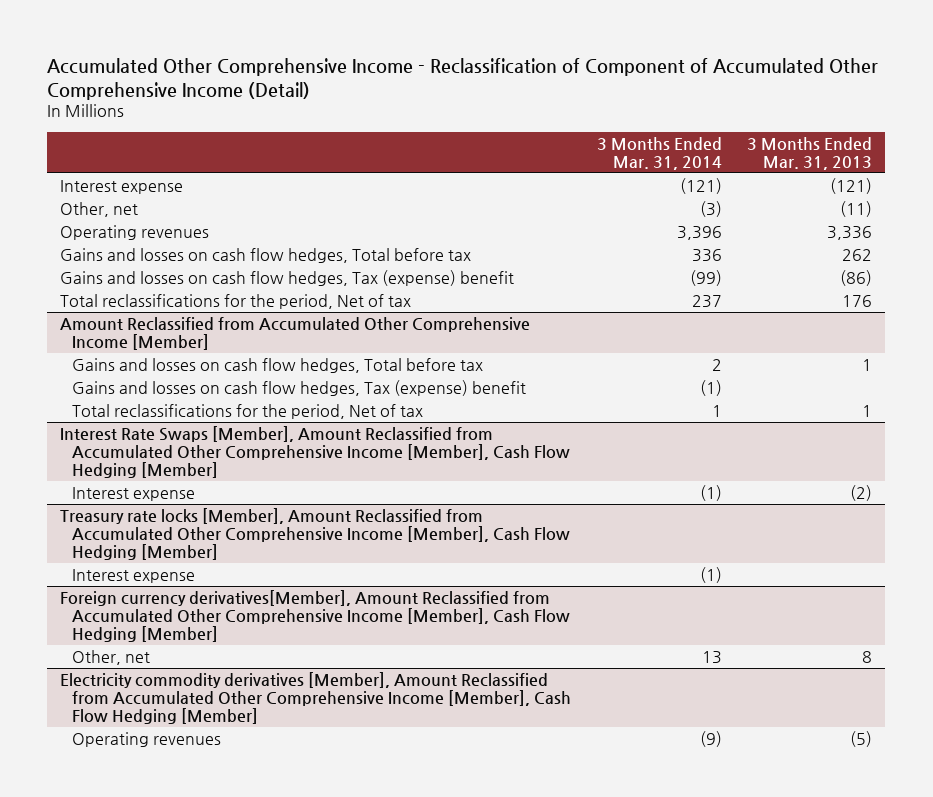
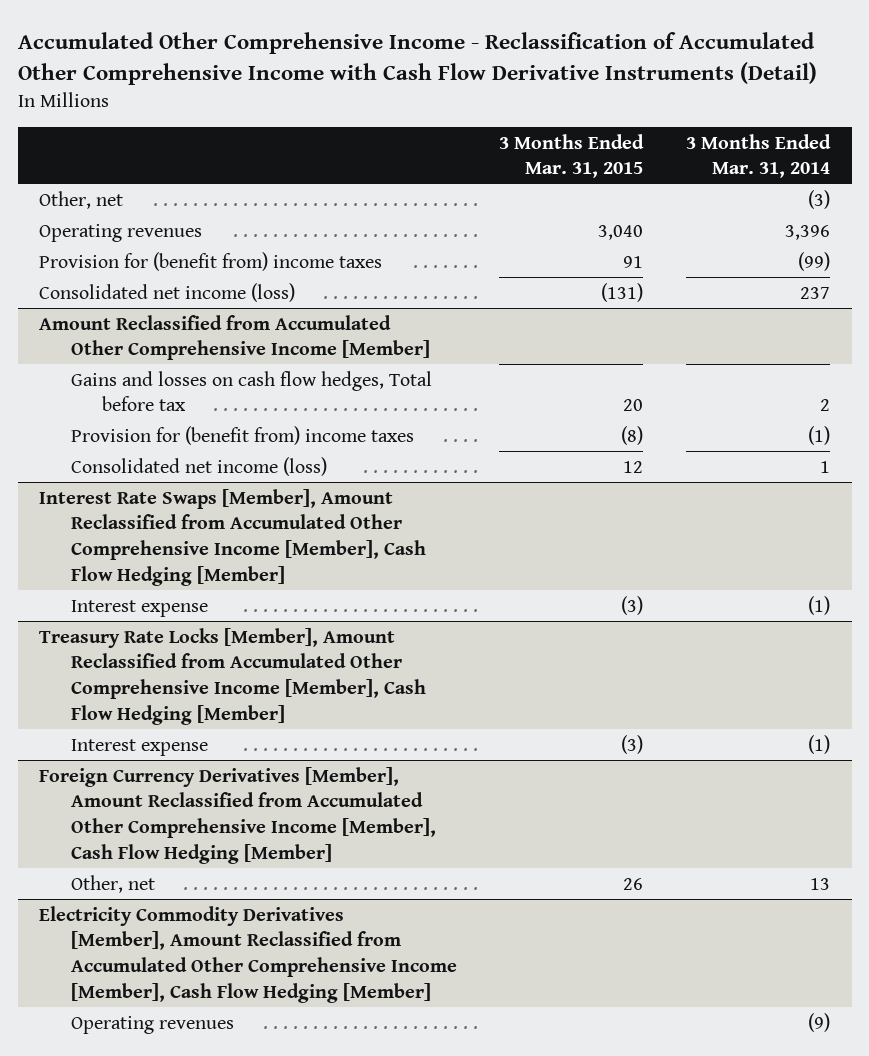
- Accumulated Other Comprehensive Income - Reclassification of Component of Accumulated Other Comprehensive Income (Detail)
+ Accumulated Other Comprehensive Income - Reclassification of Accumulated Other Comprehensive Income with Cash Flow Derivative Instruments (Detail)
- | 3 Months Ended Mar. 31, 2014 | 3 Months Ended Mar. 31, 2013
+ | 3 Months Ended Mar. 31, 2015 | 3 Months Ended Mar. 31, 2014
- Interest expense | (121) | (121)
- Gains and losses on cash flow hedges, Total before tax | 336 | 262
- Gains and losses on cash flow hedges, Tax (expense) benefit | (99) | (86)
- Total reclassifications for the period, Net of tax | 237 | 176
+ Provision for (benefit from) income taxes | 91 | (99)
+ Consolidated net income (loss) | (131) | 237
@ Amount Reclassified from Accumulated Other Comprehensive Income [Member]
- Gains and losses on cash flow hedges, Tax (expense) benefit | (1) |
- Total reclassifications for the period, Net of tax | 1 | 1
+ Provision for (benefit from) income taxes | (8) | (1)
+ Consolidated net income (loss) | 12 | 1
- Treasury rate locks [Member], Amount Reclassified from Accumulated Other Comprehensive Income [Member], Cash Flow Hedging [Member]
+ Treasury Rate Locks [Member], Amount Reclassified from Accumulated Other Comprehensive Income [Member], Cash Flow Hedging [Member]
- Foreign currency derivatives[Member], Amount Reclassified from Accumulated Other Comprehensive Income [Member], Cash Flow Hedging [Member]
+ Foreign Currency Derivatives [Member], Amount Reclassified from Accumulated Other Comprehensive Income [Member], Cash Flow Hedging [Member]
- Electricity commodity derivatives [Member], Amount Reclassified from Accumulated Other Comprehensive Income [Member], Cash Flow Hedging [Member]
+ Electricity Commodity Derivatives [Member], Amount Reclassified from Accumulated Other Comprehensive Income [Member], Cash Flow Hedging [Member]

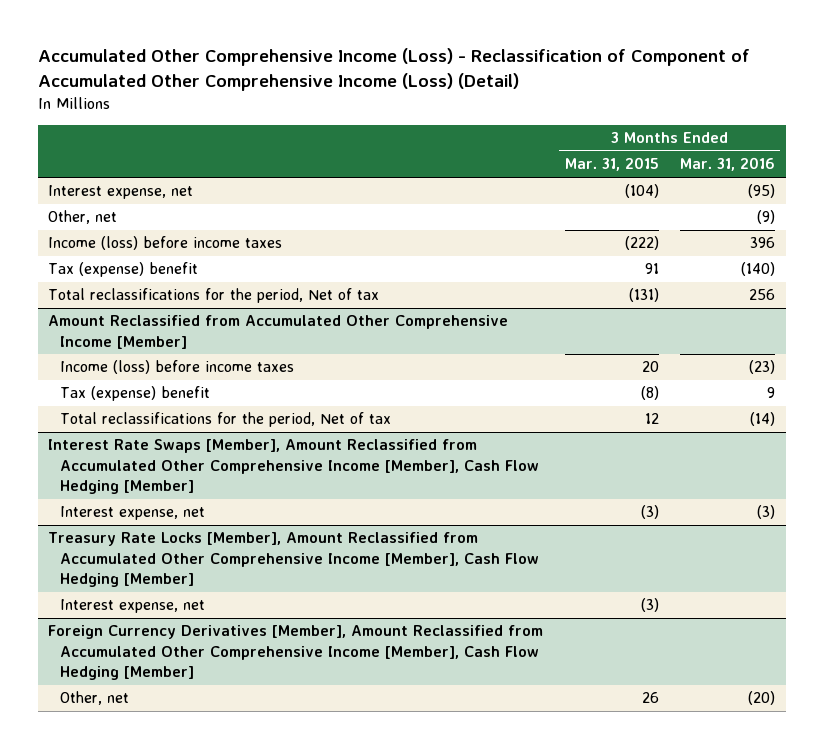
- Accumulated Other Comprehensive Income - Reclassification of Accumulated Other Comprehensive Income with Cash Flow Derivative Instruments (Detail)
+ Accumulated Other Comprehensive Income (Loss) - Reclassification of Component of Accumulated Other Comprehensive Income (Loss) (Detail)
- | 3 Months Ended Mar. 31, 2015 | 3 Months Ended Mar. 31, 2014
+ | 3 Months Ended Mar. 31, 2015 | 3 Months Ended Mar. 31, 2016
+ Interest expense, net | (104) | (95)
- Operating revenues | 3,040 | 3,396
- Provision for (benefit from) income taxes | 91 | (99)
- Consolidated net income (loss) | (131) | 237
+ Income (loss) before income taxes | (222) | 396
+ Tax (expense) benefit | 91 | (140)
+ Total reclassifications for the period, Net of tax | (131) | 256
@ Amount Reclassified from Accumulated Other Comprehensive Income [Member]
- Gains and losses on cash flow hedges, Total before tax | 20 | 2
- Provision for (benefit from) income taxes | (8) | (1)
- Consolidated net income (loss) | 12 | 1
+ Income (loss) before income taxes | 20 | (23)
+ Tax (expense) benefit | (8) | 9
+ Total reclassifications for the period, Net of tax | 12 | (14)
@ Interest Rate Swaps [Member], Amount Reclassified from Accumulated Other Comprehensive Income [Member], Cash Flow Hedging [Member]
- Interest expense | (3) | (1)
+ Interest expense, net | (3) | (3)
@ Treasury Rate Locks [Member], Amount Reclassified from Accumulated Other Comprehensive Income [Member], Cash Flow Hedging [Member]
- Interest expense | (3) | (1)
+ Interest expense, net | (3) |
- Electricity Commodity Derivatives [Member], Amount Reclassified from Accumulated Other Comprehensive Income [Member], Cash Flow Hedging [Member]
- Operating revenues | | (9)

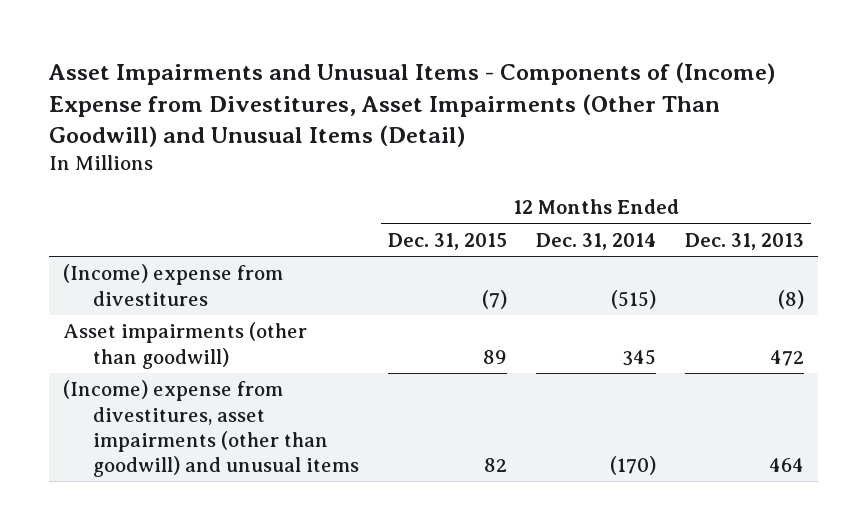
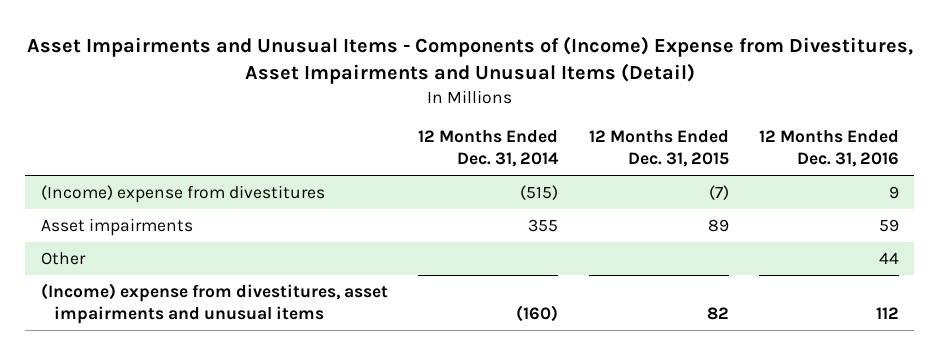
- Asset Impairments and Unusual Items - Components of (Income) Expense from Divestitures, Asset Impairments (Other Than Goodwill) and Unusual Items (Detail)
+ Asset Impairments and Unusual Items - Components of (Income) Expense from Divestitures, Asset Impairments and Unusual Items (Detail)
- | 12 Months Ended Dec. 31, 2015 | 12 Months Ended Dec. 31, 2014 | 12 Months Ended Dec. 31, 2013
+ | 12 Months Ended Dec. 31, 2014 | 12 Months Ended Dec. 31, 2015 | 12 Months Ended Dec. 31, 2016
- Asset impairments (other than goodwill) | 89 | 345 | 472
- (Income) expense from divestitures, asset impairments (other than goodwill) and unusual items | 82 | (170) | 464
+ Asset impairments | 355 | 89 | 59
+ Other | | | 44
+ (Income) expense from divestitures, asset impairments and unusual items | (160) | 82 | 112

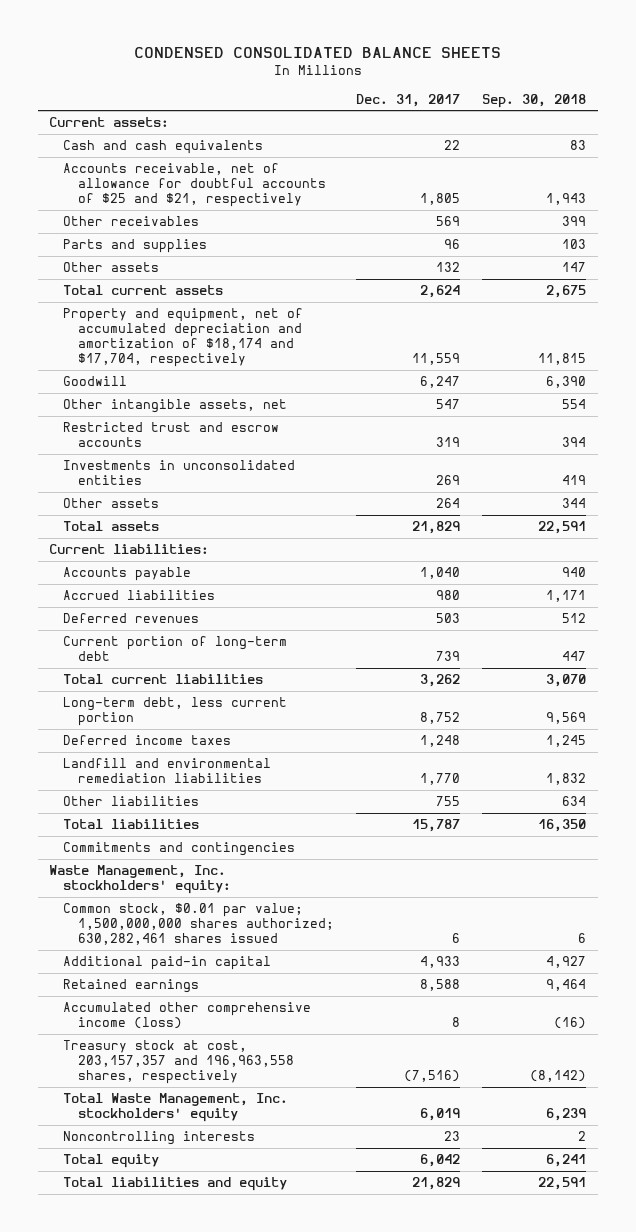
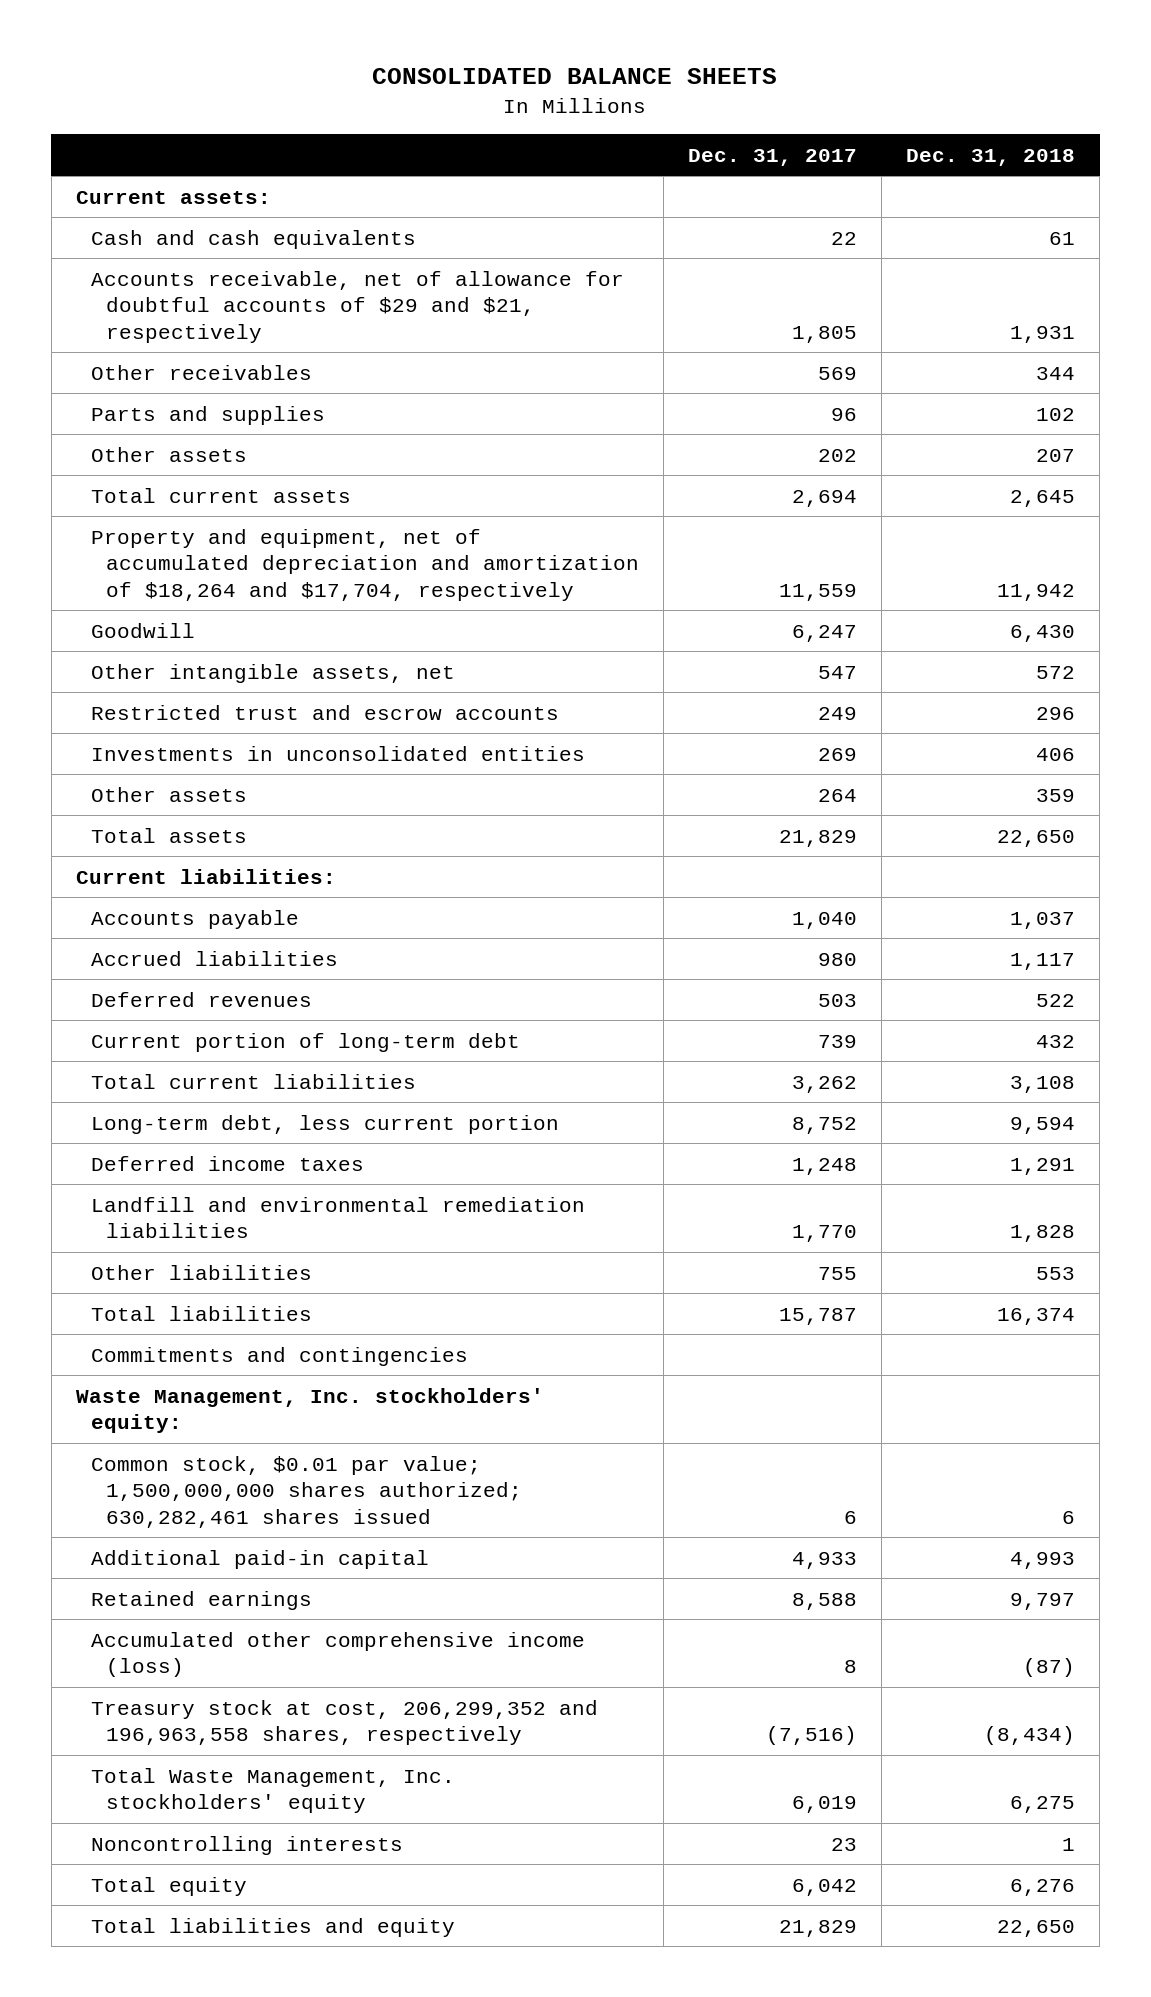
- CONDENSED CONSOLIDATED BALANCE SHEETS
+ CONSOLIDATED BALANCE SHEETS
- | Dec. 31, 2017 | Sep. 30, 2018
+ | Dec. 31, 2017 | Dec. 31, 2018
- Accounts receivable, net of allowance for doubtful accounts of $25 and $21, respectively | 1,805 | 1,943
+ Accounts receivable, net of allowance for doubtful accounts of $29 and $21, respectively | 1,805 | 1,931
- Other assets | 132 | 147
- Total current assets | 2,624 | 2,675
- Property and equipment, net of accumulated depreciation and amortization of $18,174 and $17,704, respectively | 11,559 | 11,815
+ Other assets | 202 | 207
+ Total current assets | 2,694 | 2,645
+ Property and equipment, net of accumulated depreciation and amortization of $18,264 and $17,704, respectively | 11,559 | 11,942
- Restricted trust and escrow accounts | 319 | 394
+ Restricted trust and escrow accounts | 249 | 296
- Treasury stock at cost, 203,157,357 and 196,963,558 shares, respectively | (7,516) | (8,142)
+ Treasury stock at cost, 206,299,352 and 196,963,558 shares, respectively | (7,516) | (8,434)

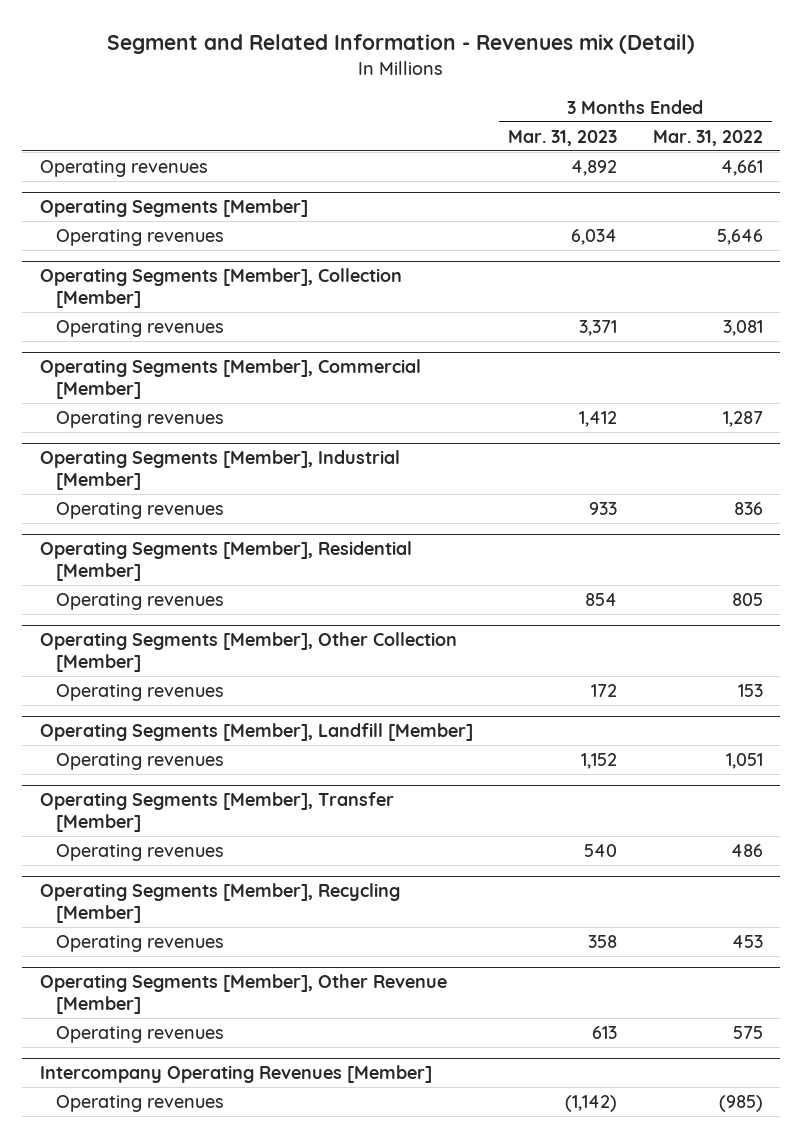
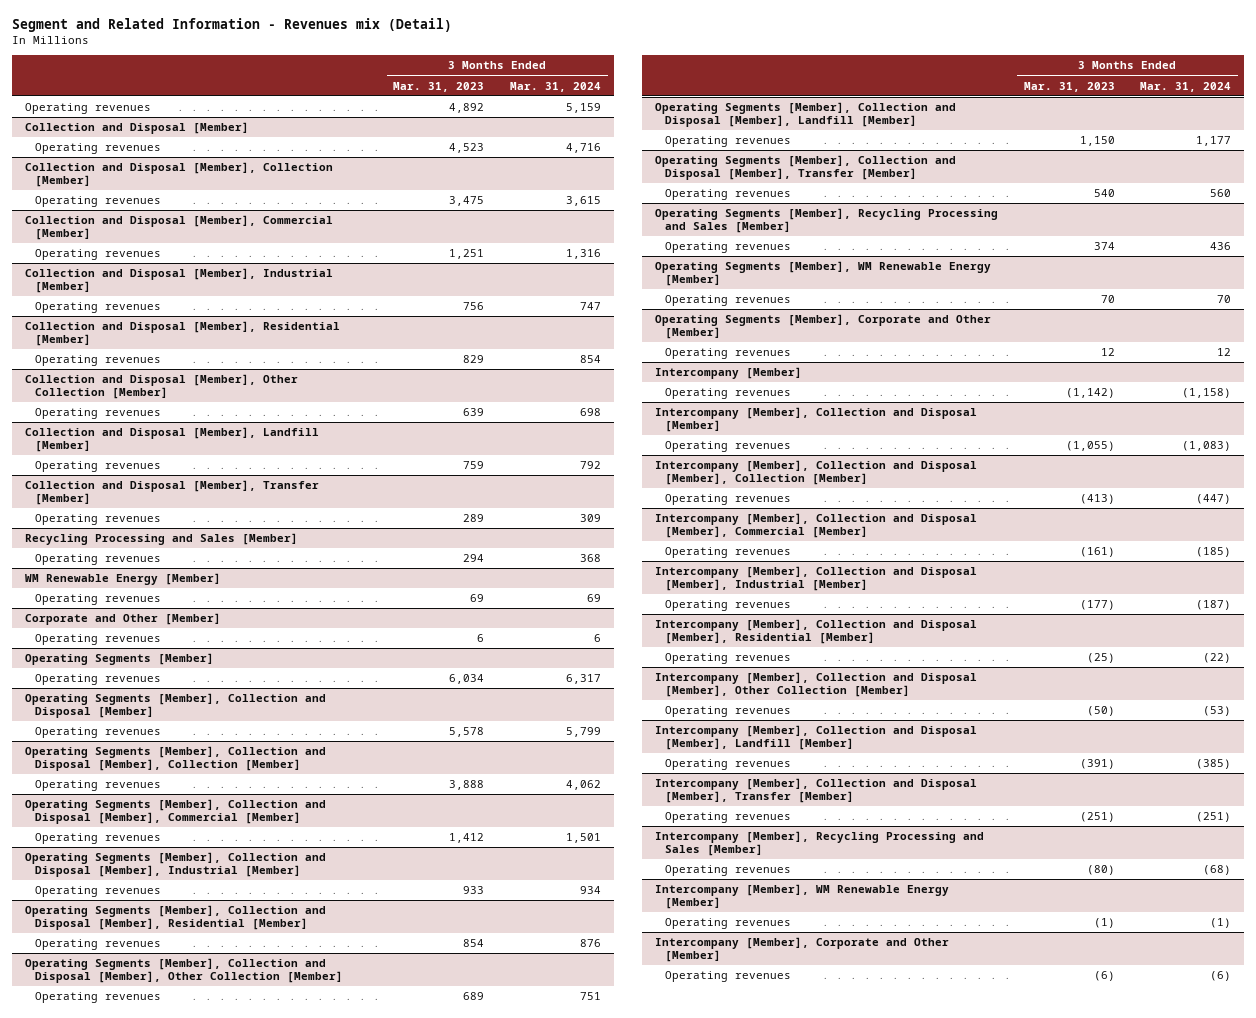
- | 3 Months Ended Mar. 31, 2023 | 3 Months Ended Mar. 31, 2022
+ | 3 Months Ended Mar. 31, 2023 | 3 Months Ended Mar. 31, 2024
+ Collection and Disposal [Member]
+ Operating revenues | 4,523 | 4,716
+ Collection and Disposal [Member], Collection [Member]
+ Operating revenues | 3,475 | 3,615
+ Collection and Disposal [Member], Commercial [Member]
+ Operating revenues | 1,251 | 1,316
+ Collection and Disposal [Member], Industrial [Member]
+ Operating revenues | 756 | 747
+ Collection and Disposal [Member], Residential [Member]
+ Operating revenues | 829 | 854
+ Collection and Disposal [Member], Other Collection [Member]
+ Operating revenues | 639 | 698
+ Collection and Disposal [Member], Landfill [Member]
+ Operating revenues | 759 | 792
+ Collection and Disposal [Member], Transfer [Member]
+ Operating revenues | 289 | 309
+ Recycling Processing and Sales [Member]
+ Operating revenues | 294 | 368
+ WM Renewable Energy [Member]
+ Operating revenues | 69 | 69
+ Corporate and Other [Member]
+ Operating revenues | 6 | 6
- Operating Segments [Member], Collection [Member]
- Operating revenues | 3,371 | 3,081
- Operating Segments [Member], Commercial [Member]
+ Operating Segments [Member], Collection and Disposal [Member]
+ Operating revenues | 5,578 | 5,799
+ Operating Segments [Member], Collection and Disposal [Member], Collection [Member]
+ Operating revenues | 3,888 | 4,062
+ Operating Segments [Member], Collection and Disposal [Member], Commercial [Member]
- Operating Segments [Member], Industrial [Member]
+ Operating Segments [Member], Collection and Disposal [Member], Industrial [Member]
- Operating Segments [Member], Residential [Member]
+ Operating Segments [Member], Collection and Disposal [Member], Residential [Member]
- Operating Segments [Member], Other Collection [Member]
- Operating revenues | 172 | 153
- Operating Segments [Member], Landfill [Member]
- Operating revenues | 1,152 | 1,051
- Operating Segments [Member], Transfer [Member]
+ Operating Segments [Member], Collection and Disposal [Member], Other Collection [Member]
+ Operating revenues | 689 | 751
+ Operating Segments [Member], Collection and Disposal [Member], Landfill [Member]
+ Operating revenues | 1,150 | 1,177
+ Operating Segments [Member], Collection and Disposal [Member], Transfer [Member]
- Operating Segments [Member], Recycling [Member]
- Operating revenues | 358 | 453
- Operating Segments [Member], Other Revenue [Member]
- Operating revenues | 613 | 575
- Intercompany Operating Revenues [Member]
+ Operating Segments [Member], Recycling Processing and Sales [Member]
+ Operating revenues | 374 | 436
+ Operating Segments [Member], WM Renewable Energy [Member]
+ Operating revenues | 70 | 70
+ Operating Segments [Member], Corporate and Other [Member]
+ Operating revenues | 12 | 12
+ Intercompany [Member]
+ Intercompany [Member], Collection and Disposal [Member]
+ Operating revenues | (1,055) | (1,083)
+ Intercompany [Member], Collection and Disposal [Member], Collection [Member]
+ Operating revenues | (413) | (447)
+ Intercompany [Member], Collection and Disposal [Member], Commercial [Member]
+ Operating revenues | (161) | (185)
+ Intercompany [Member], Collection and Disposal [Member], Industrial [Member]
+ Operating revenues | (177) | (187)
+ Intercompany [Member], Collection and Disposal [Member], Residential [Member]
+ Operating revenues | (25) | (22)
+ Intercompany [Member], Collection and Disposal [Member], Other Collection [Member]
+ Operating revenues | (50) | (53)
+ Intercompany [Member], Collection and Disposal [Member], Landfill [Member]
+ Operating revenues | (391) | (385)
+ Intercompany [Member], Collection and Disposal [Member], Transfer [Member]
+ Operating revenues | (251) | (251)
+ Intercompany [Member], Recycling Processing and Sales [Member]
+ Operating revenues | (80) | (68)
+ Intercompany [Member], WM Renewable Energy [Member]
+ Operating revenues | (1) | (1)
+ Intercompany [Member], Corporate and Other [Member]
+ Operating revenues | (6) | (6)

